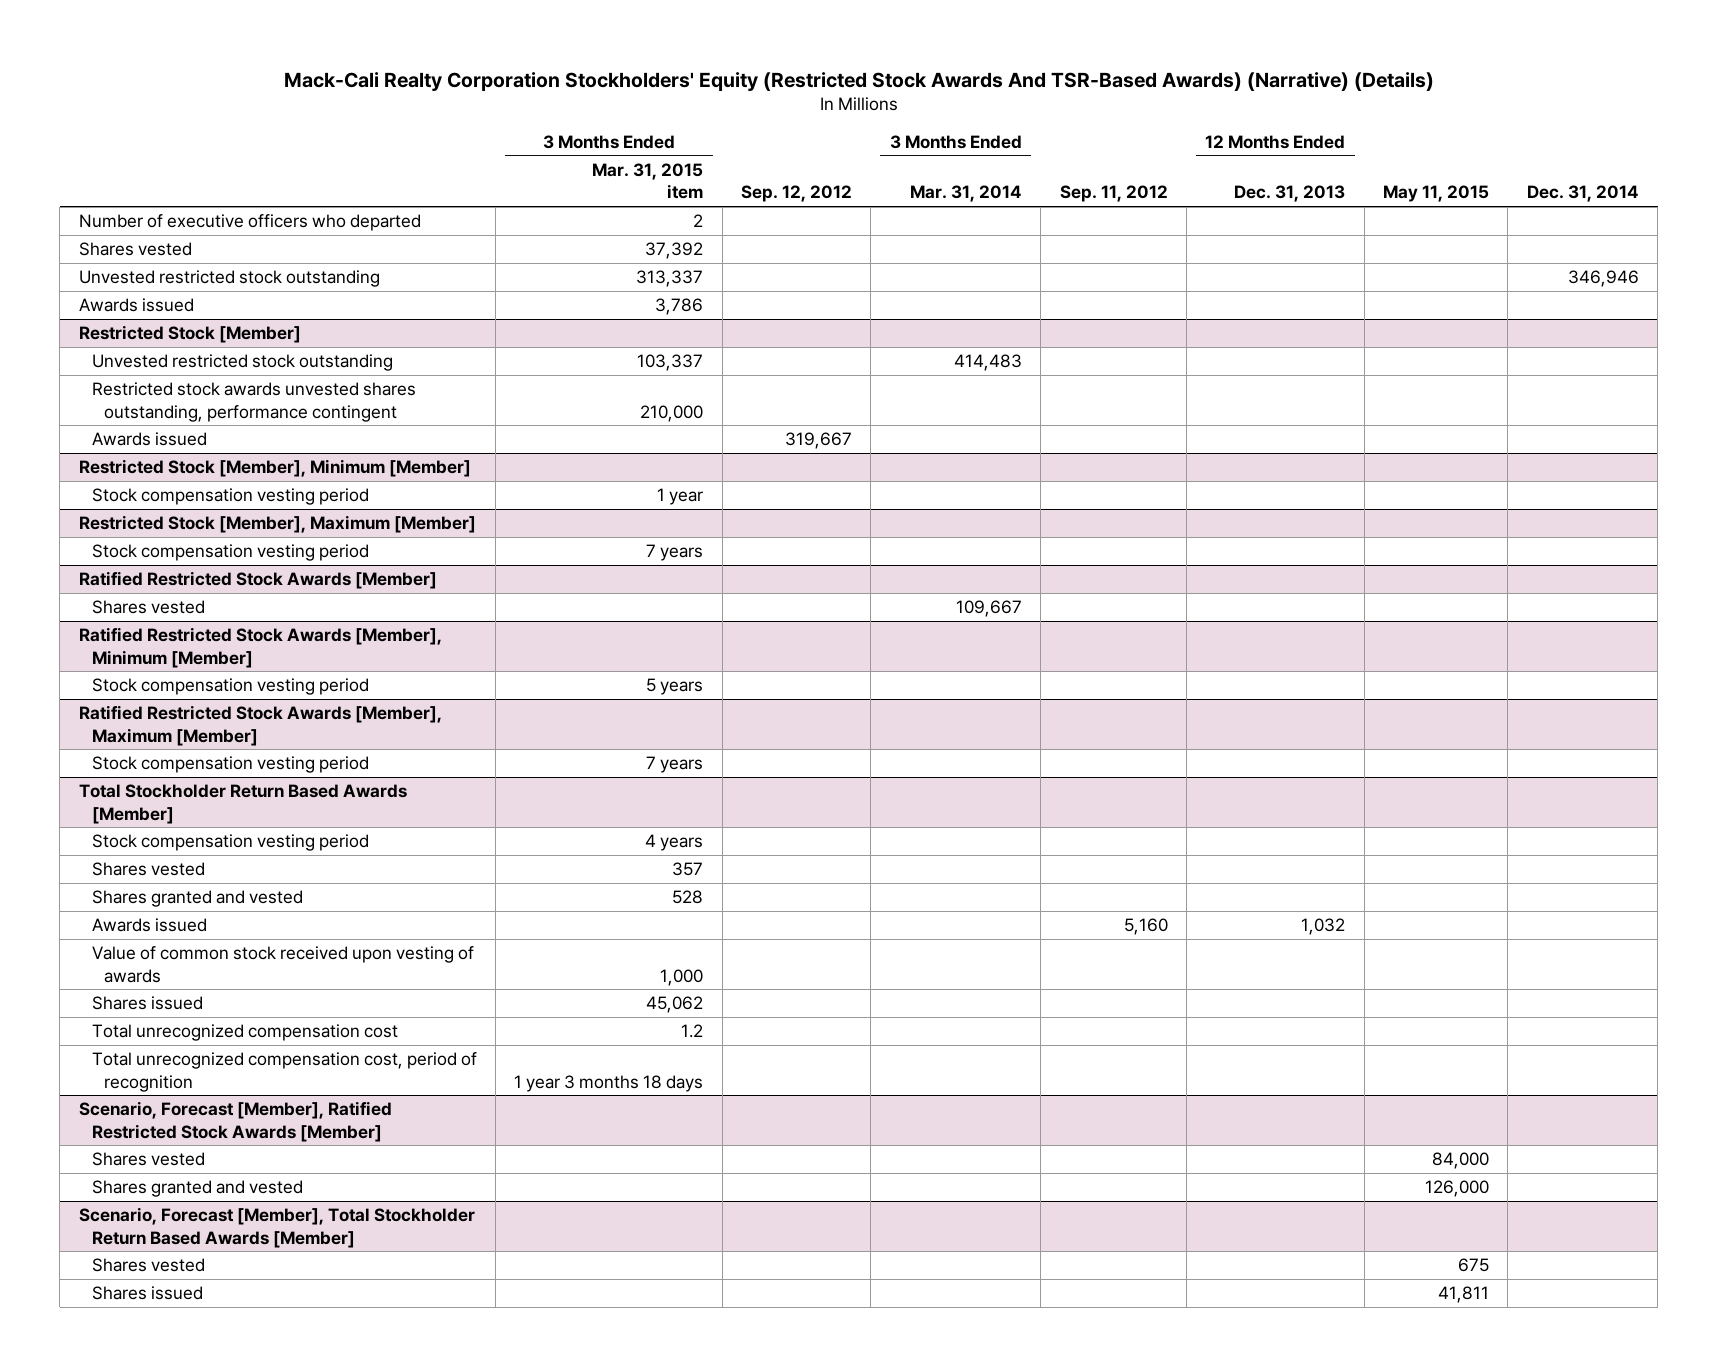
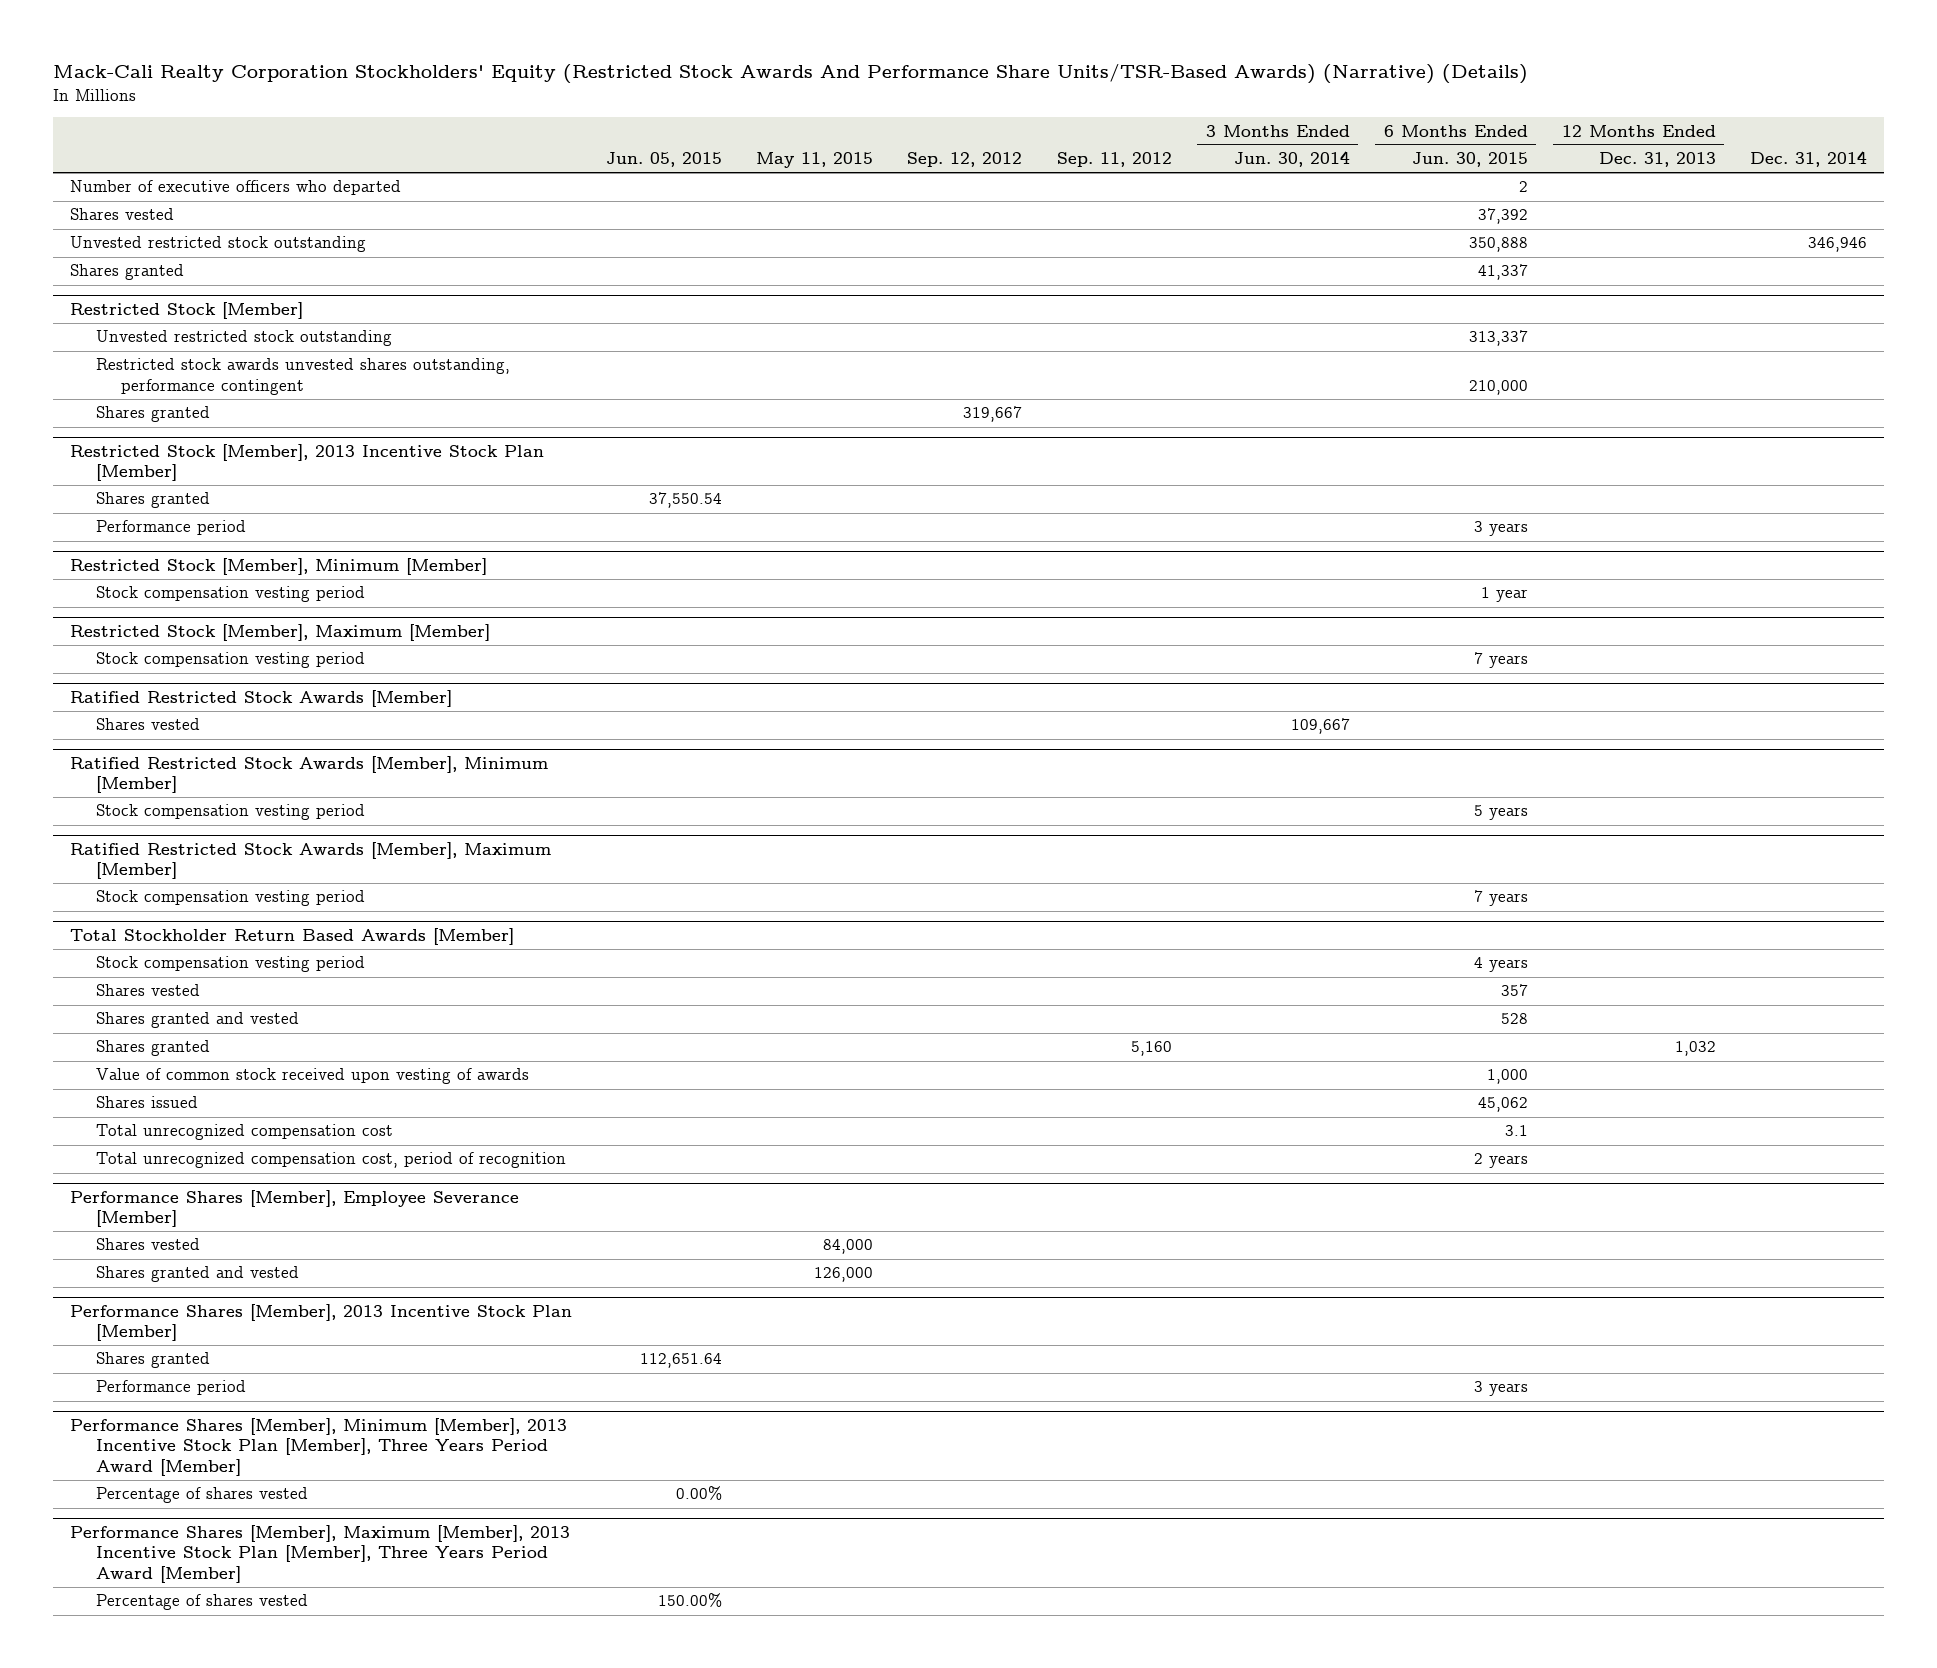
- Mack-Cali Realty Corporation Stockholders' Equity (Restricted Stock Awards And TSR-Based Awards) (Narrative) (Details)
+ Mack-Cali Realty Corporation Stockholders' Equity (Restricted Stock Awards And Performance Share Units/TSR-Based Awards) (Narrative) (Details)
- | 3 Months Ended Mar. 31, 2015 item | Sep. 12, 2012 | 3 Months Ended Mar. 31, 2014 | Sep. 11, 2012 | 12 Months Ended Dec. 31, 2013 | May 11, 2015 | Dec. 31, 2014
+ | Jun. 05, 2015 | May 11, 2015 | Sep. 12, 2012 | Sep. 11, 2012 | 3 Months Ended Jun. 30, 2014 | 6 Months Ended Jun. 30, 2015 | 12 Months Ended Dec. 31, 2013 | Dec. 31, 2014
- Awards issued | 3,786 | | | | | |
+ Shares granted | | | | | | 41,337 | |
@ Restricted Stock [Member]
- Awards issued | | 319,667 | | | | |
+ Shares granted | | | 319,667 | | | | |
+ Restricted Stock [Member], 2013 Incentive Stock Plan [Member]
+ Shares granted | 37,550.54 | | | | | | |
+ Performance period | | | | | | 3 years | |
@ Total Stockholder Return Based Awards [Member]
- Awards issued | | | | 5,160 | 1,032 | |
+ Shares granted | | | | 5,160 | | | 1,032 |
- Scenario, Forecast [Member], Ratified Restricted Stock Awards [Member]
+ Performance Shares [Member], Employee Severance [Member]
- Scenario, Forecast [Member], Total Stockholder Return Based Awards [Member]
- Shares vested | | | | | | 675 |
- Shares issued | | | | | | 41,811 |
+ Performance Shares [Member], 2013 Incentive Stock Plan [Member]
+ Shares granted | 112,651.64 | | | | | | |
+ Performance period | | | | | | 3 years | |
+ Performance Shares [Member], Minimum [Member], 2013 Incentive Stock Plan [Member], Three Years Period Award [Member]
+ Percentage of shares vested | 0.00% | | | | | | |
+ Performance Shares [Member], Maximum [Member], 2013 Incentive Stock Plan [Member], Three Years Period Award [Member]
+ Percentage of shares vested | 150.00% | | | | | | |

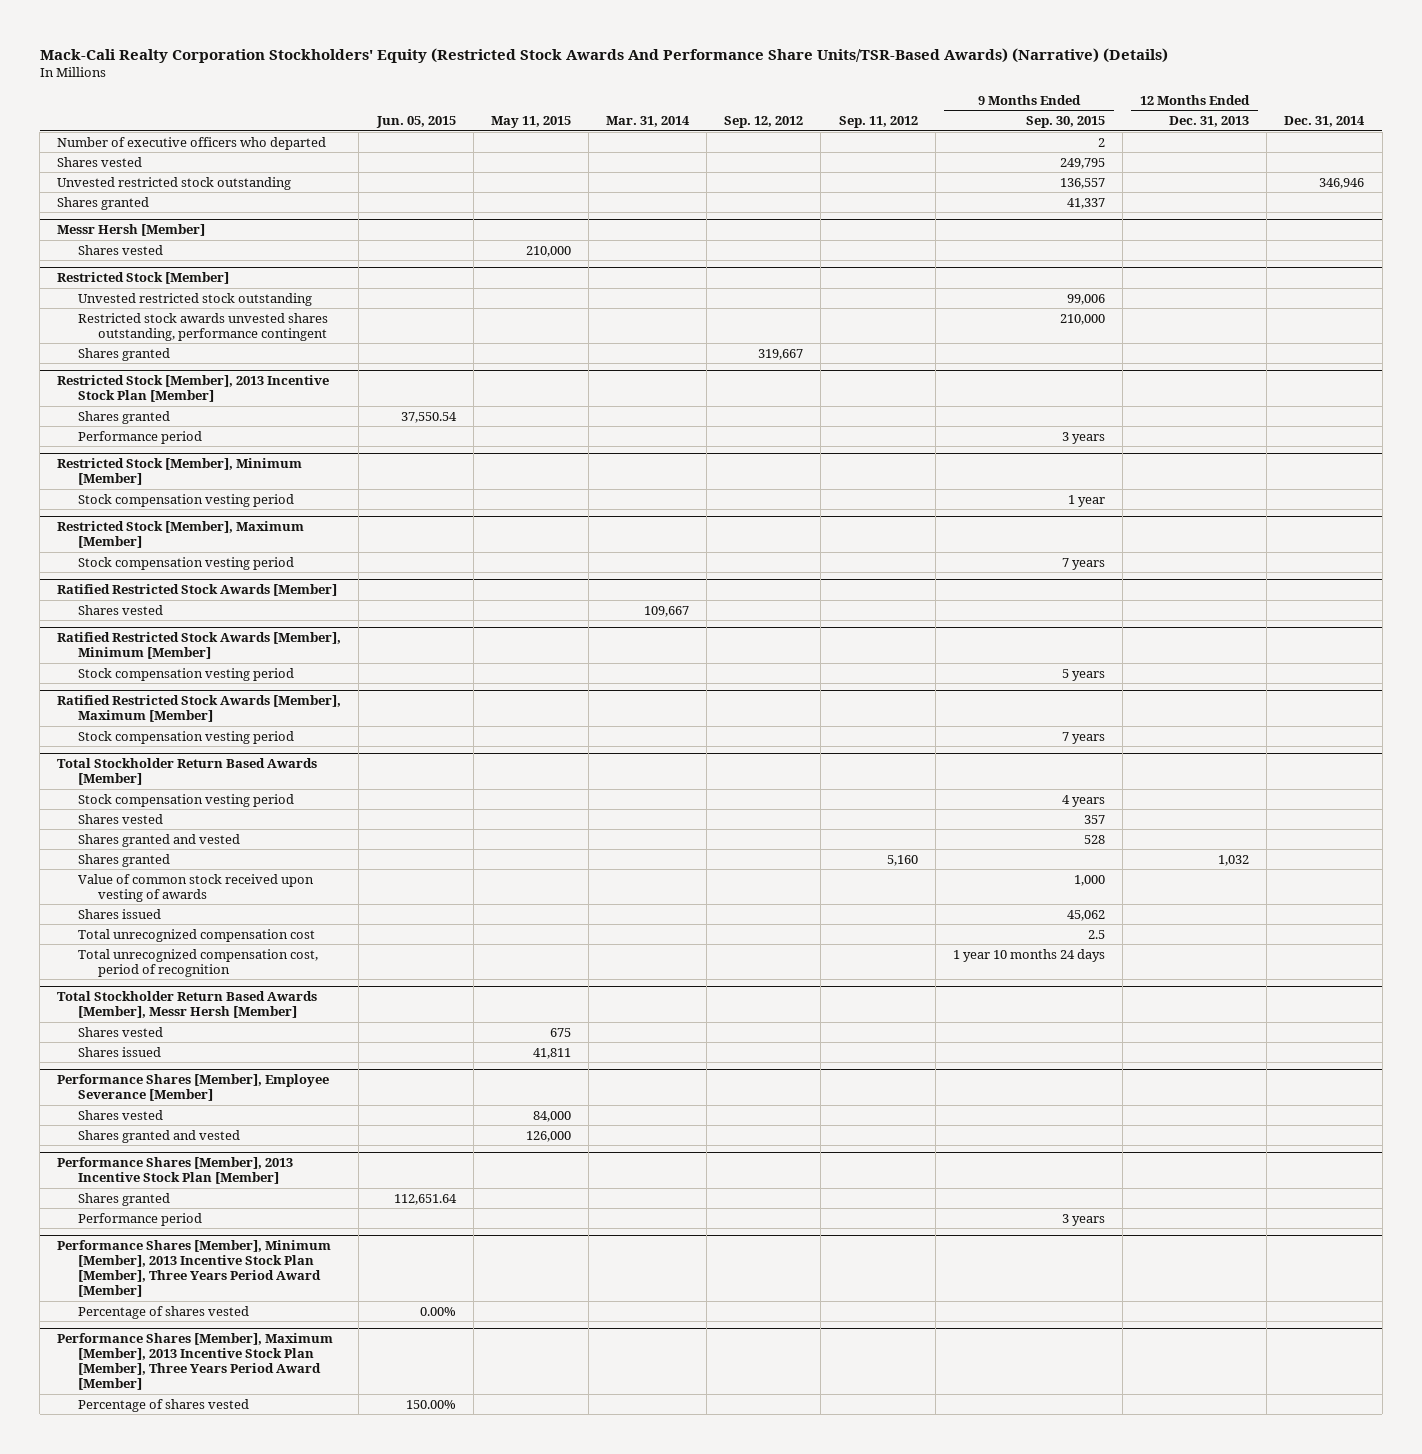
- | Jun. 05, 2015 | May 11, 2015 | Sep. 12, 2012 | Sep. 11, 2012 | 3 Months Ended Jun. 30, 2014 | 6 Months Ended Jun. 30, 2015 | 12 Months Ended Dec. 31, 2013 | Dec. 31, 2014
+ | Jun. 05, 2015 | May 11, 2015 | Mar. 31, 2014 | Sep. 12, 2012 | Sep. 11, 2012 | 9 Months Ended Sep. 30, 2015 | 12 Months Ended Dec. 31, 2013 | Dec. 31, 2014
+ Messr Hersh [Member]
+ Shares vested | | 210,000 | | | | | |
+ Total Stockholder Return Based Awards [Member], Messr Hersh [Member]
+ Shares vested | | 675 | | | | | |
+ Shares issued | | 41,811 | | | | | |

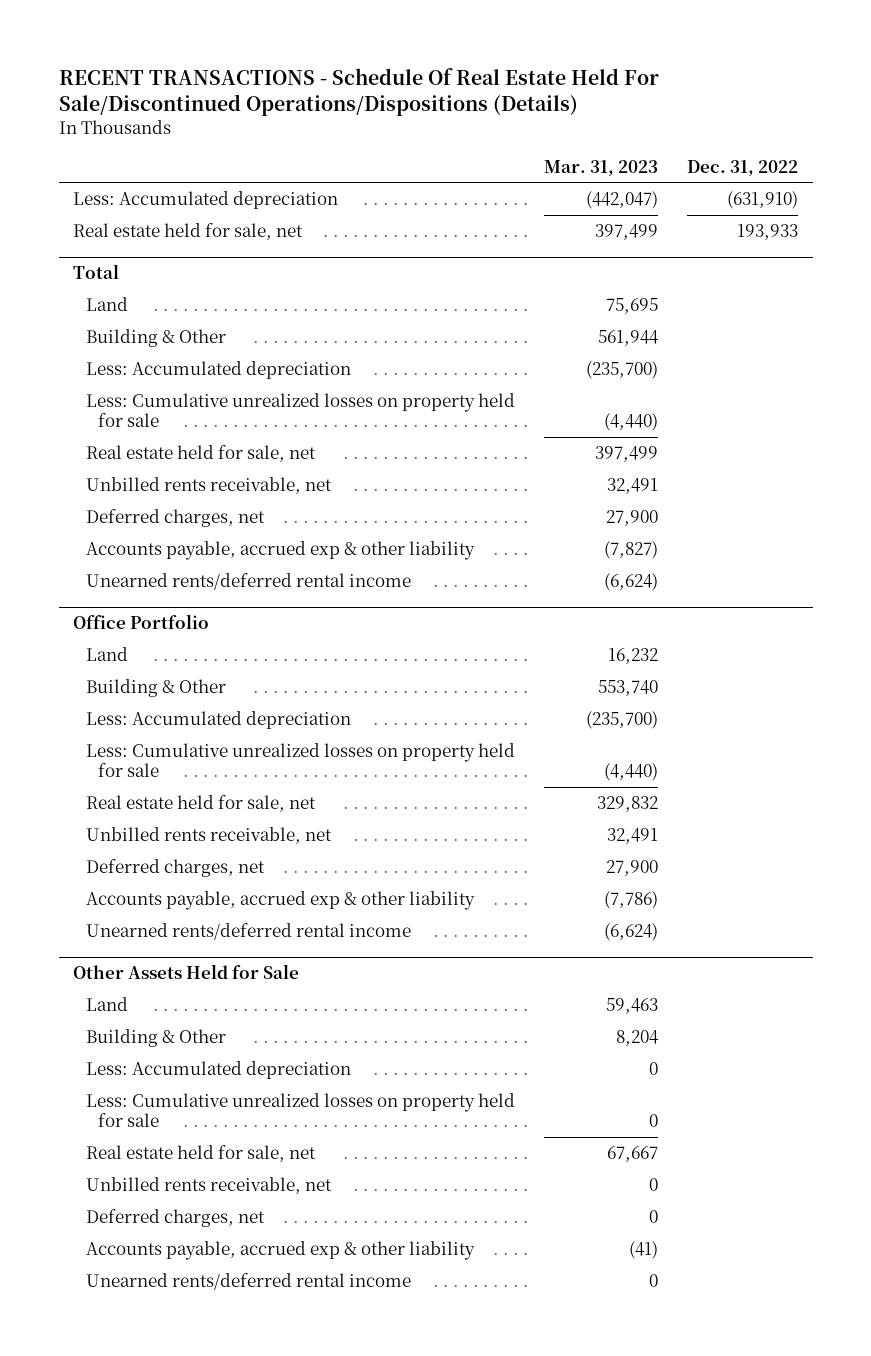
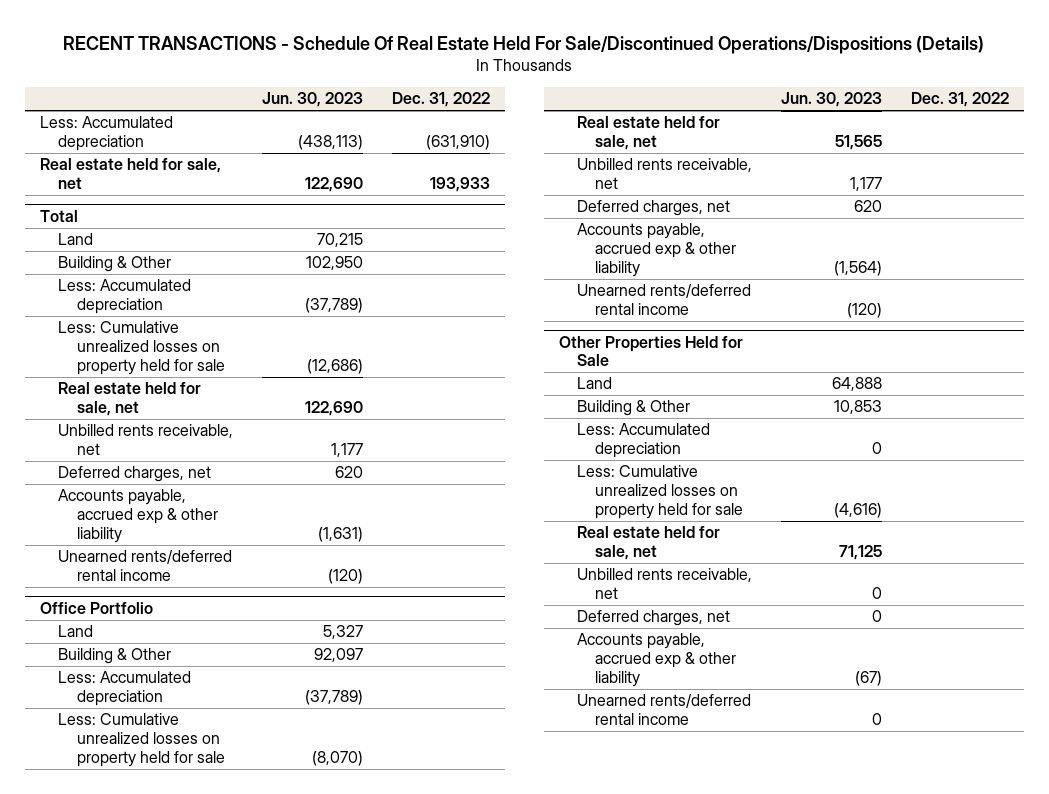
- | Mar. 31, 2023 | Dec. 31, 2022
+ | Jun. 30, 2023 | Dec. 31, 2022
- Other Assets Held for Sale
+ Other Properties Held for Sale

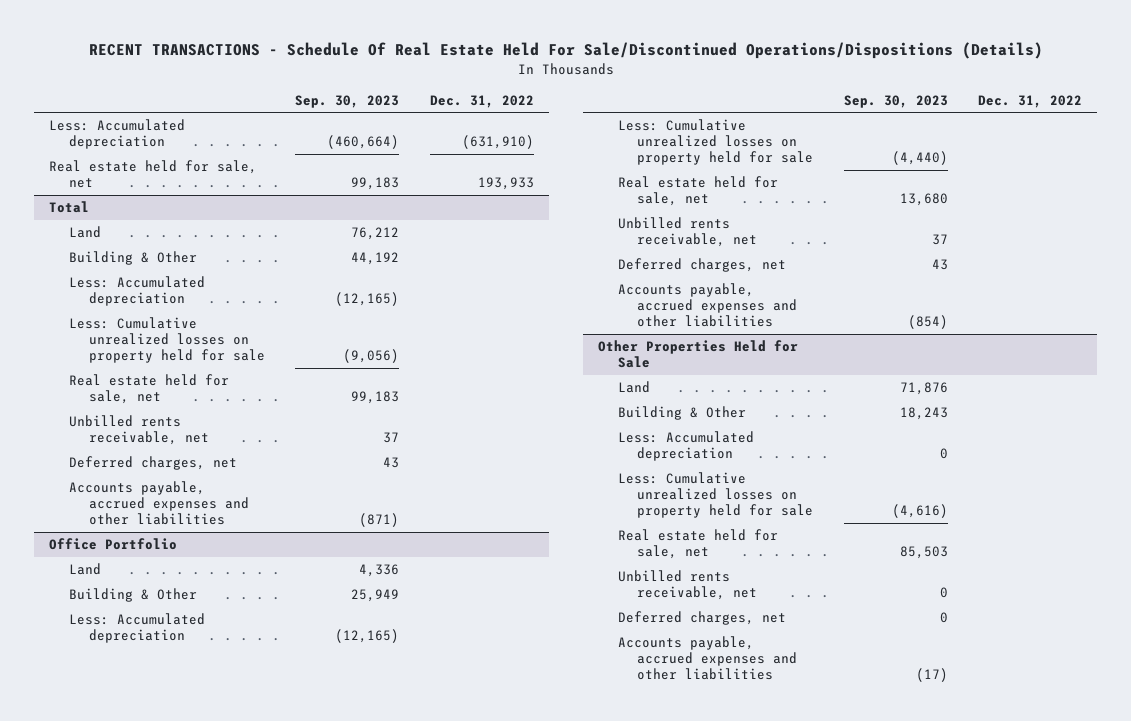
- | Jun. 30, 2023 | Dec. 31, 2022
+ | Sep. 30, 2023 | Dec. 31, 2022
@ Total
- Accounts payable, accrued exp & other liability | (1,631) |
- Unearned rents/deferred rental income | (120) |
+ Accounts payable, accrued expenses and other liabilities | (871) |
@ Office Portfolio
- Accounts payable, accrued exp & other liability | (1,564) |
- Unearned rents/deferred rental income | (120) |
+ Accounts payable, accrued expenses and other liabilities | (854) |
@ Other Properties Held for Sale
- Accounts payable, accrued exp & other liability | (67) |
- Unearned rents/deferred rental income | 0 |
+ Accounts payable, accrued expenses and other liabilities | (17) |

